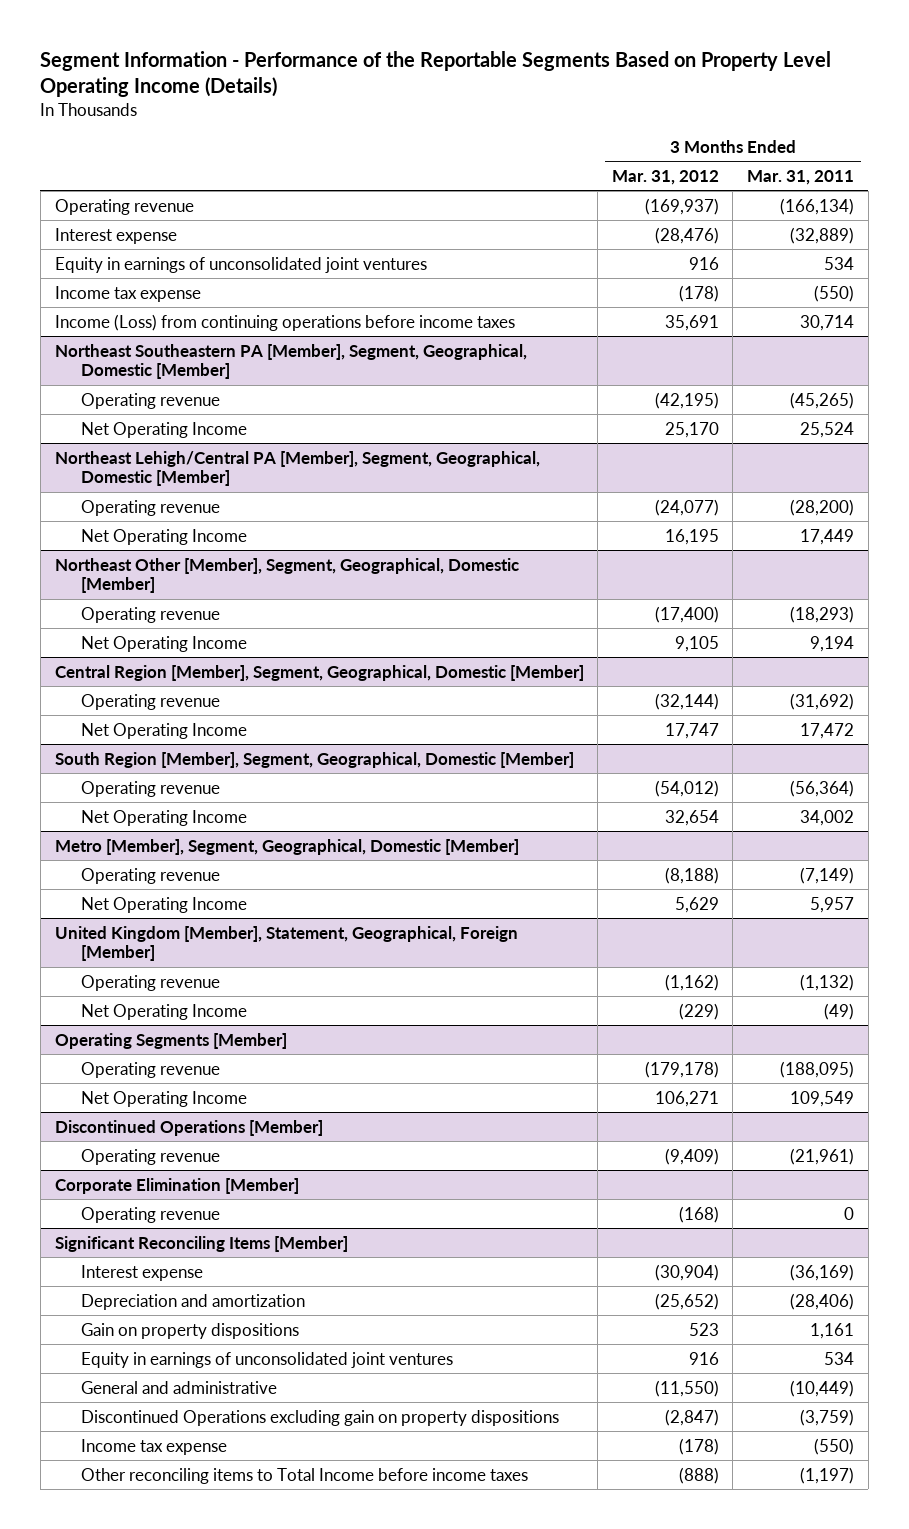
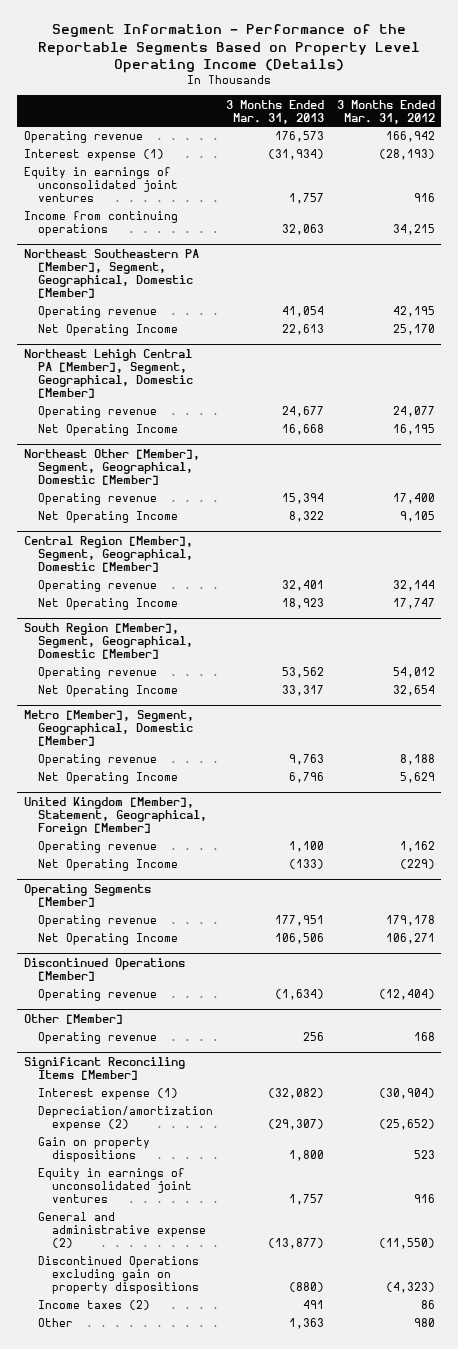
- | 3 Months Ended Mar. 31, 2012 | 3 Months Ended Mar. 31, 2011
+ | 3 Months Ended Mar. 31, 2013 | 3 Months Ended Mar. 31, 2012
- Operating revenue | (169,937) | (166,134)
- Interest expense | (28,476) | (32,889)
+ Operating revenue | 176,573 | 166,942
+ Interest expense (1) | (31,934) | (28,193)
- Income tax expense | (178) | (550)
- Income (Loss) from continuing operations before income taxes | 35,691 | 30,714
+ Income from continuing operations | 32,063 | 34,215
@ Northeast Southeastern PA [Member], Segment, Geographical, Domestic [Member]
- Operating revenue | (42,195) | (45,265)
+ Operating revenue | 41,054 | 42,195
- Northeast Lehigh/Central PA [Member], Segment, Geographical, Domestic [Member]
- Operating revenue | (24,077) | (28,200)
+ Northeast Lehigh Central PA [Member], Segment, Geographical, Domestic [Member]
+ Operating revenue | 24,677 | 24,077
@ Northeast Other [Member], Segment, Geographical, Domestic [Member]
- Operating revenue | (17,400) | (18,293)
+ Operating revenue | 15,394 | 17,400
@ Central Region [Member], Segment, Geographical, Domestic [Member]
- Operating revenue | (32,144) | (31,692)
+ Operating revenue | 32,401 | 32,144
@ South Region [Member], Segment, Geographical, Domestic [Member]
- Operating revenue | (54,012) | (56,364)
+ Operating revenue | 53,562 | 54,012
@ Metro [Member], Segment, Geographical, Domestic [Member]
- Operating revenue | (8,188) | (7,149)
+ Operating revenue | 9,763 | 8,188
@ United Kingdom [Member], Statement, Geographical, Foreign [Member]
- Operating revenue | (1,162) | (1,132)
+ Operating revenue | 1,100 | 1,162
@ Operating Segments [Member]
- Operating revenue | (179,178) | (188,095)
+ Operating revenue | 177,951 | 179,178
@ Discontinued Operations [Member]
- Operating revenue | (9,409) | (21,961)
- Corporate Elimination [Member]
- Operating revenue | (168) | 0
@ Discontinued Operations [Member]
+ Operating revenue | (1,634) | (12,404)
+ Other [Member]
+ Operating revenue | 256 | 168
@ Significant Reconciling Items [Member]
- Interest expense | (30,904) | (36,169)
- Depreciation and amortization | (25,652) | (28,406)
+ Interest expense (1) | (32,082) | (30,904)
+ Depreciation/amortization expense (2) | (29,307) | (25,652)
- General and administrative | (11,550) | (10,449)
- Discontinued Operations excluding gain on property dispositions | (2,847) | (3,759)
- Income tax expense | (178) | (550)
- Other reconciling items to Total Income before income taxes | (888) | (1,197)
+ General and administrative expense (2) | (13,877) | (11,550)
+ Discontinued Operations excluding gain on property dispositions | (880) | (4,323)
+ Income taxes (2) | 491 | 86
+ Other | 1,363 | 980

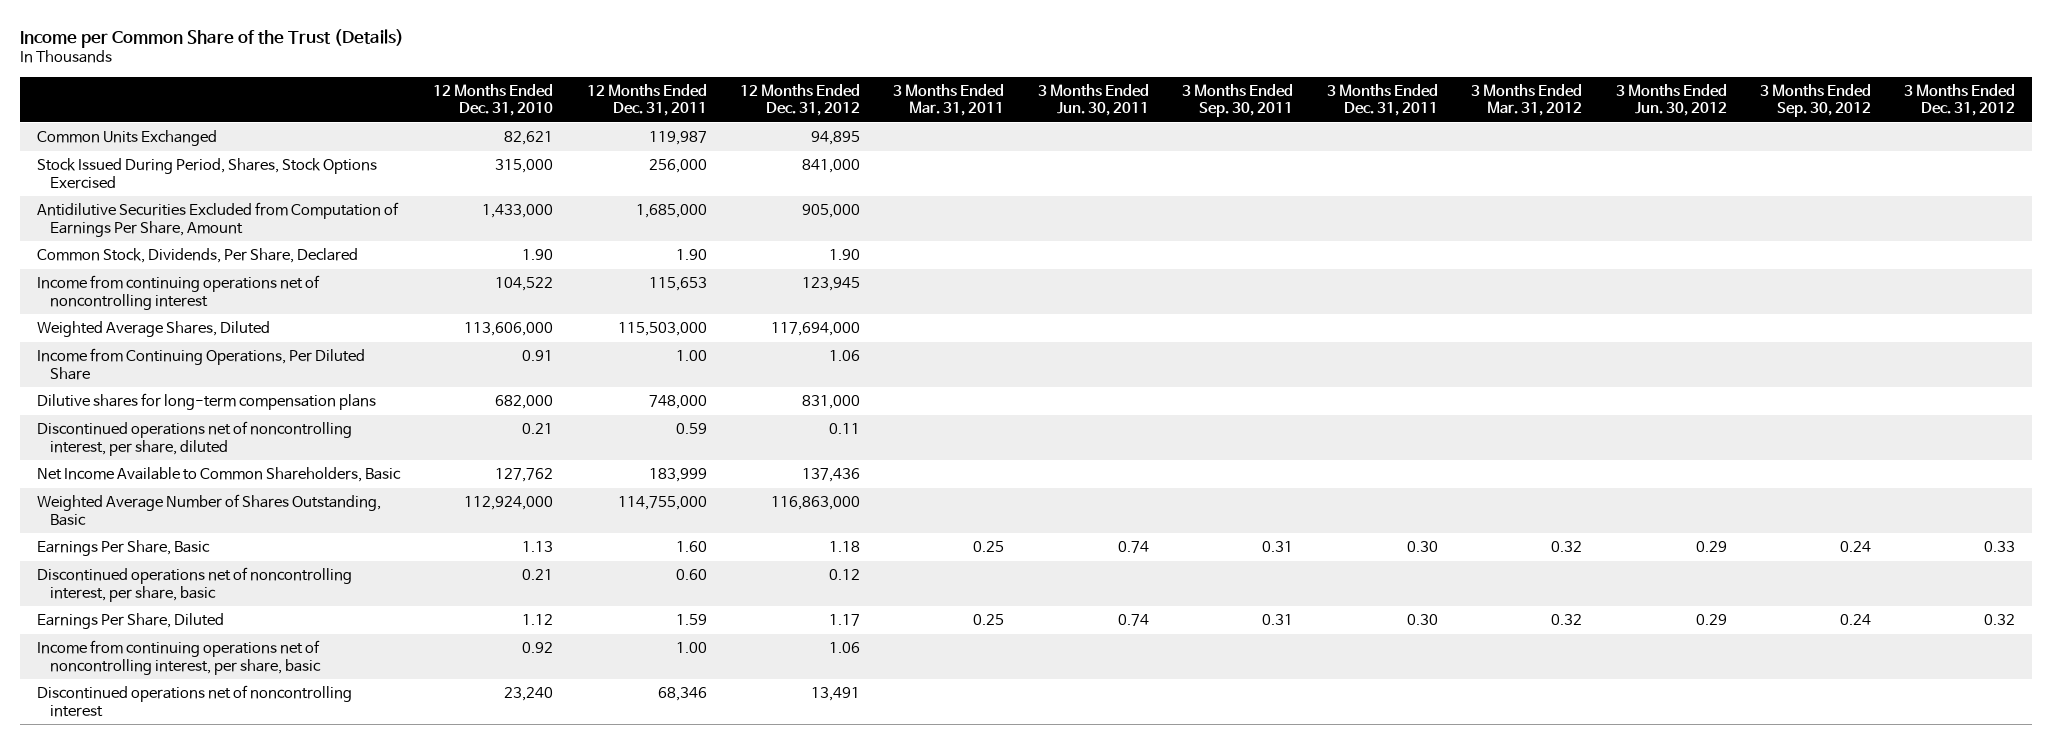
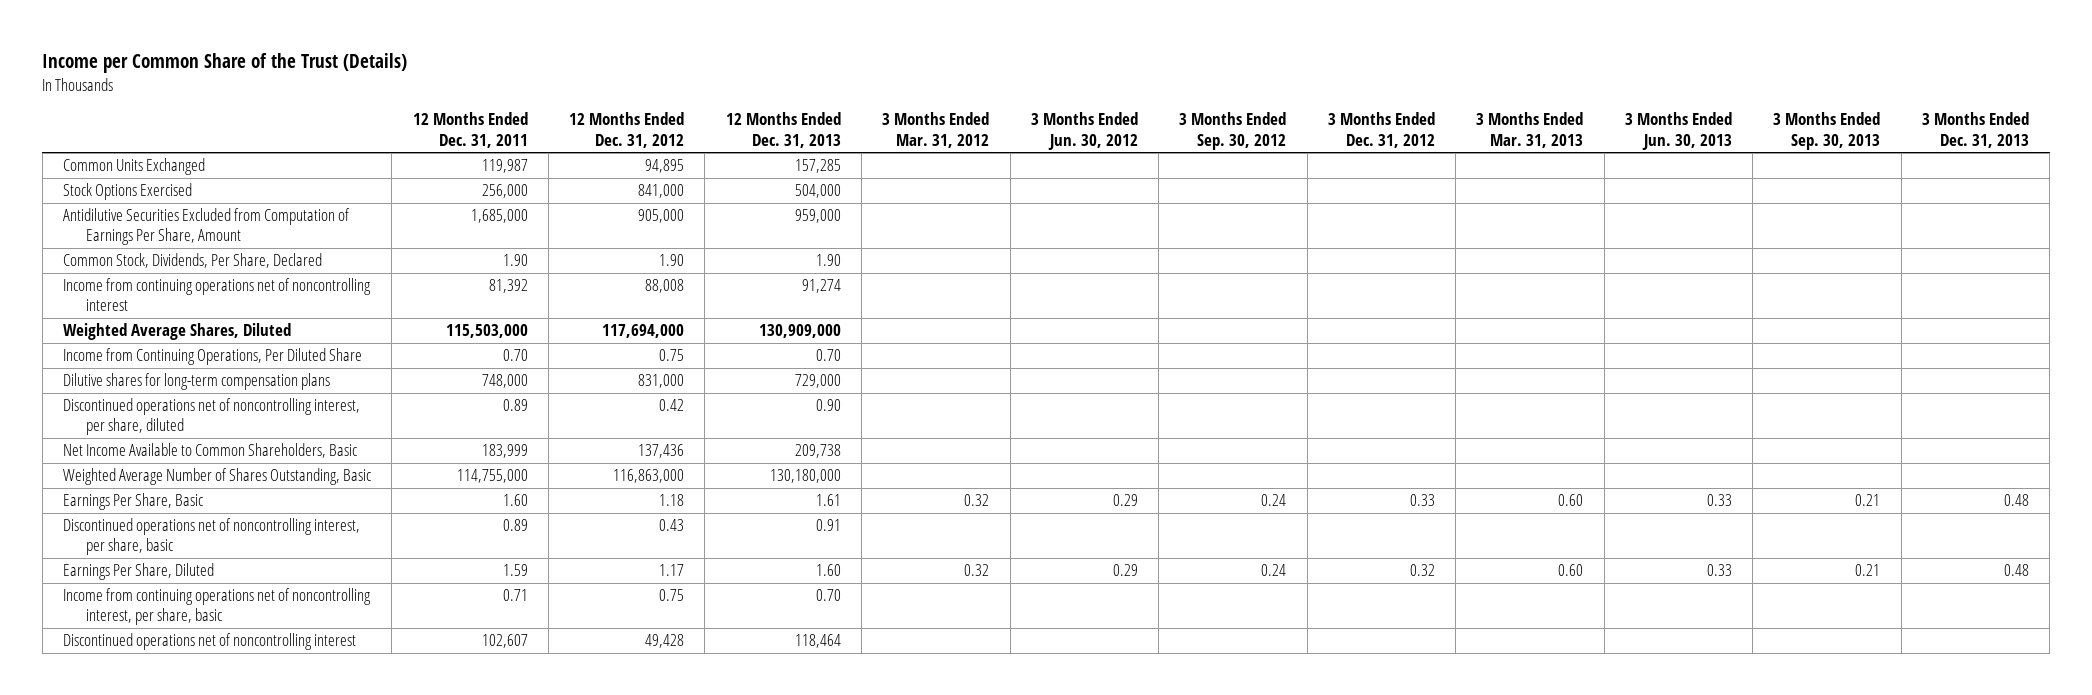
- | 12 Months Ended Dec. 31, 2010 | 12 Months Ended Dec. 31, 2011 | 12 Months Ended Dec. 31, 2012 | 3 Months Ended Mar. 31, 2011 | 3 Months Ended Jun. 30, 2011 | 3 Months Ended Sep. 30, 2011 | 3 Months Ended Dec. 31, 2011 | 3 Months Ended Mar. 31, 2012 | 3 Months Ended Jun. 30, 2012 | 3 Months Ended Sep. 30, 2012 | 3 Months Ended Dec. 31, 2012
+ | 12 Months Ended Dec. 31, 2011 | 12 Months Ended Dec. 31, 2012 | 12 Months Ended Dec. 31, 2013 | 3 Months Ended Mar. 31, 2012 | 3 Months Ended Jun. 30, 2012 | 3 Months Ended Sep. 30, 2012 | 3 Months Ended Dec. 31, 2012 | 3 Months Ended Mar. 31, 2013 | 3 Months Ended Jun. 30, 2013 | 3 Months Ended Sep. 30, 2013 | 3 Months Ended Dec. 31, 2013
- Stock Issued During Period, Shares, Stock Options Exercised | 315,000 | 256,000 | 841,000 | | | | | | | |
+ Stock Options Exercised | 256,000 | 841,000 | 504,000 | | | | | | | |
- Income from continuing operations net of noncontrolling interest | 104,522 | 115,653 | 123,945 | | | | | | | |
+ Income from continuing operations net of noncontrolling interest | 81,392 | 88,008 | 91,274 | | | | | | | |
- Income from Continuing Operations, Per Diluted Share | 0.91 | 1.00 | 1.06 | | | | | | | |
+ Income from Continuing Operations, Per Diluted Share | 0.70 | 0.75 | 0.70 | | | | | | | |
- Discontinued operations net of noncontrolling interest, per share, diluted | 0.21 | 0.59 | 0.11 | | | | | | | |
+ Discontinued operations net of noncontrolling interest, per share, diluted | 0.89 | 0.42 | 0.90 | | | | | | | |
- Discontinued operations net of noncontrolling interest, per share, basic | 0.21 | 0.60 | 0.12 | | | | | | | |
+ Discontinued operations net of noncontrolling interest, per share, basic | 0.89 | 0.43 | 0.91 | | | | | | | |
- Income from continuing operations net of noncontrolling interest, per share, basic | 0.92 | 1.00 | 1.06 | | | | | | | |
- Discontinued operations net of noncontrolling interest | 23,240 | 68,346 | 13,491 | | | | | | | |
+ Income from continuing operations net of noncontrolling interest, per share, basic | 0.71 | 0.75 | 0.70 | | | | | | | |
+ Discontinued operations net of noncontrolling interest | 102,607 | 49,428 | 118,464 | | | | | | | |

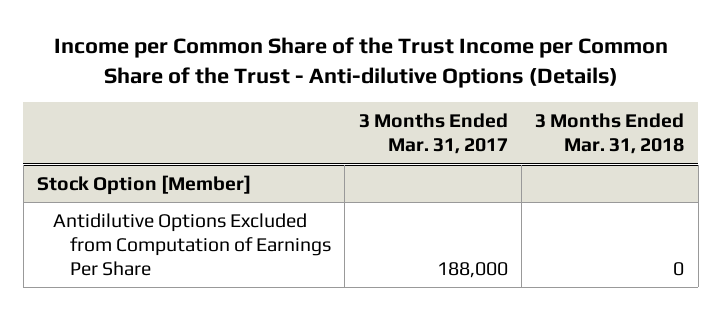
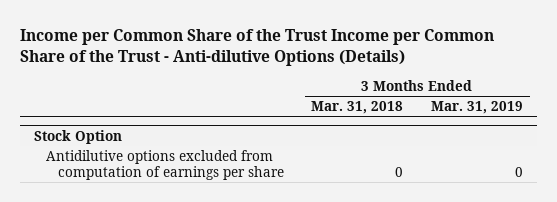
- | 3 Months Ended Mar. 31, 2017 | 3 Months Ended Mar. 31, 2018
+ | 3 Months Ended Mar. 31, 2018 | 3 Months Ended Mar. 31, 2019
- Stock Option [Member]
- Antidilutive Options Excluded from Computation of Earnings Per Share | 188,000 | 0
+ Stock Option
+ Antidilutive options excluded from computation of earnings per share | 0 | 0

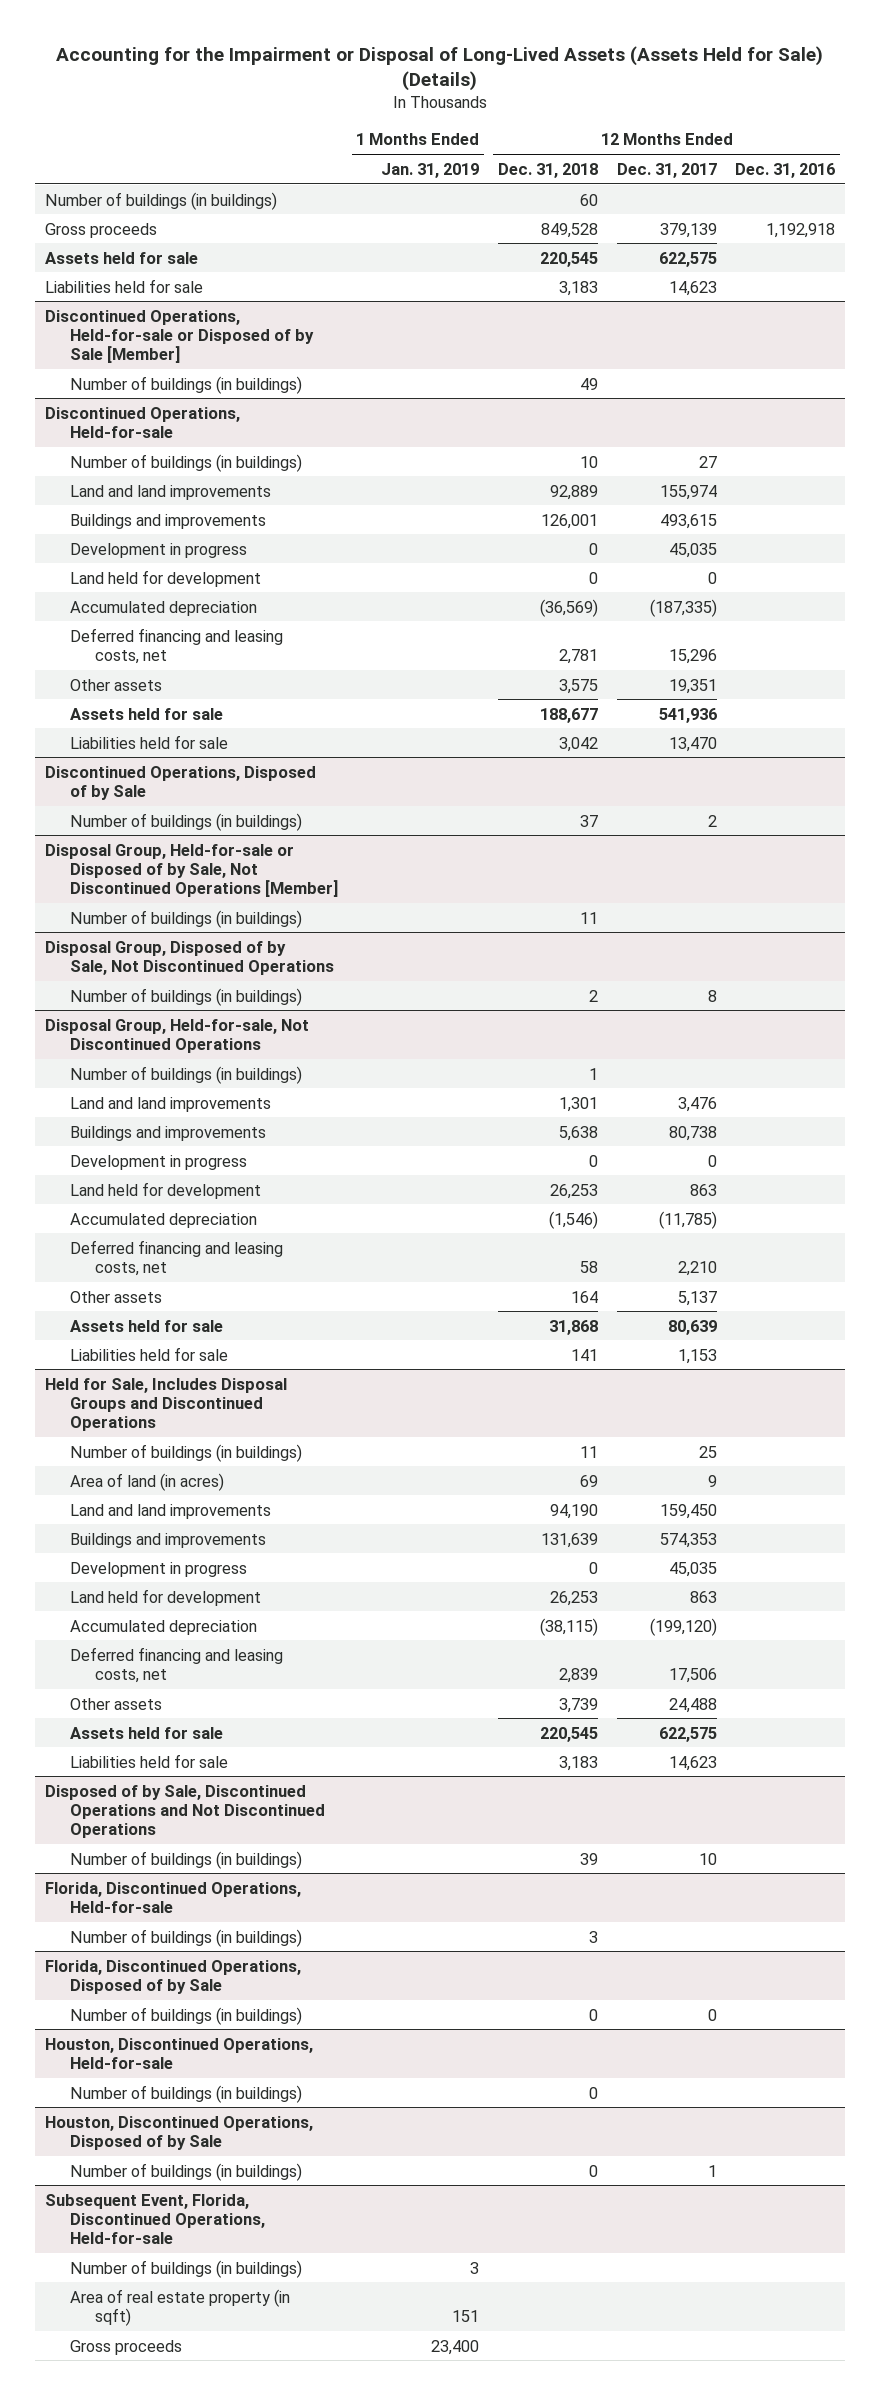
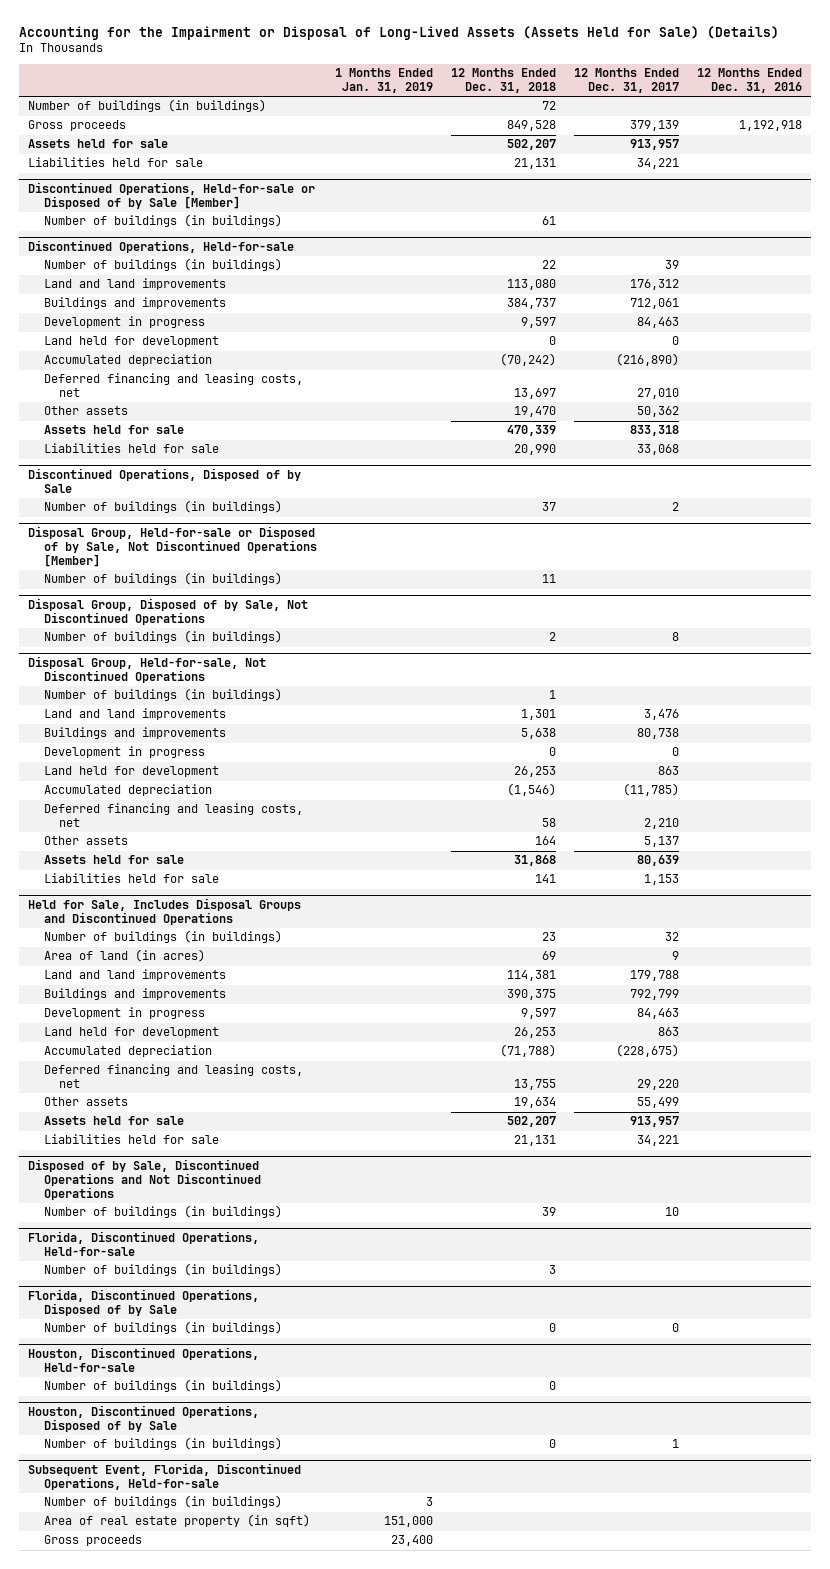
- Number of buildings (in buildings) | | 60 | |
+ Number of buildings (in buildings) | | 72 | |
- Assets held for sale | | 220,545 | 622,575 |
- Liabilities held for sale | | 3,183 | 14,623 |
+ Assets held for sale | | 502,207 | 913,957 |
+ Liabilities held for sale | | 21,131 | 34,221 |
@ Discontinued Operations, Held-for-sale or Disposed of by Sale [Member]
- Number of buildings (in buildings) | | 49 | |
+ Number of buildings (in buildings) | | 61 | |
@ Discontinued Operations, Held-for-sale
- Number of buildings (in buildings) | | 10 | 27 |
- Land and land improvements | | 92,889 | 155,974 |
- Buildings and improvements | | 126,001 | 493,615 |
- Development in progress | | 0 | 45,035 |
+ Number of buildings (in buildings) | | 22 | 39 |
+ Land and land improvements | | 113,080 | 176,312 |
+ Buildings and improvements | | 384,737 | 712,061 |
+ Development in progress | | 9,597 | 84,463 |
- Accumulated depreciation | | (36,569) | (187,335) |
- Deferred financing and leasing costs, net | | 2,781 | 15,296 |
- Other assets | | 3,575 | 19,351 |
- Assets held for sale | | 188,677 | 541,936 |
- Liabilities held for sale | | 3,042 | 13,470 |
+ Accumulated depreciation | | (70,242) | (216,890) |
+ Deferred financing and leasing costs, net | | 13,697 | 27,010 |
+ Other assets | | 19,470 | 50,362 |
+ Assets held for sale | | 470,339 | 833,318 |
+ Liabilities held for sale | | 20,990 | 33,068 |
@ Held for Sale, Includes Disposal Groups and Discontinued Operations
- Number of buildings (in buildings) | | 11 | 25 |
+ Number of buildings (in buildings) | | 23 | 32 |
- Land and land improvements | | 94,190 | 159,450 |
- Buildings and improvements | | 131,639 | 574,353 |
- Development in progress | | 0 | 45,035 |
+ Land and land improvements | | 114,381 | 179,788 |
+ Buildings and improvements | | 390,375 | 792,799 |
+ Development in progress | | 9,597 | 84,463 |
- Accumulated depreciation | | (38,115) | (199,120) |
- Deferred financing and leasing costs, net | | 2,839 | 17,506 |
- Other assets | | 3,739 | 24,488 |
- Assets held for sale | | 220,545 | 622,575 |
- Liabilities held for sale | | 3,183 | 14,623 |
+ Accumulated depreciation | | (71,788) | (228,675) |
+ Deferred financing and leasing costs, net | | 13,755 | 29,220 |
+ Other assets | | 19,634 | 55,499 |
+ Assets held for sale | | 502,207 | 913,957 |
+ Liabilities held for sale | | 21,131 | 34,221 |
@ Subsequent Event, Florida, Discontinued Operations, Held-for-sale
- Area of real estate property (in sqft) | 151 | | |
+ Area of real estate property (in sqft) | 151,000 | | |

